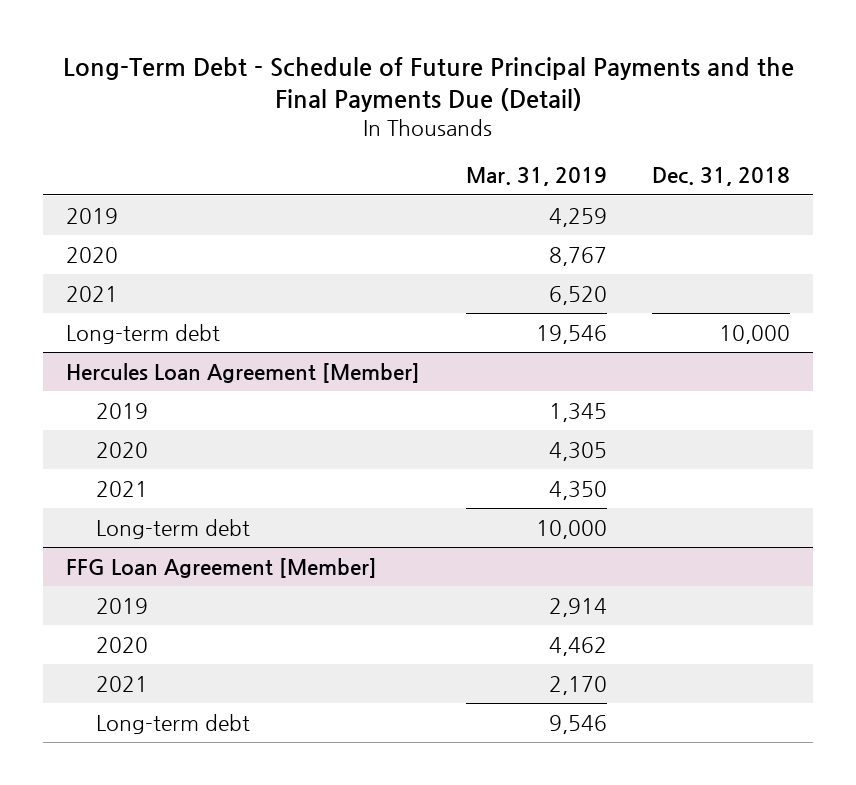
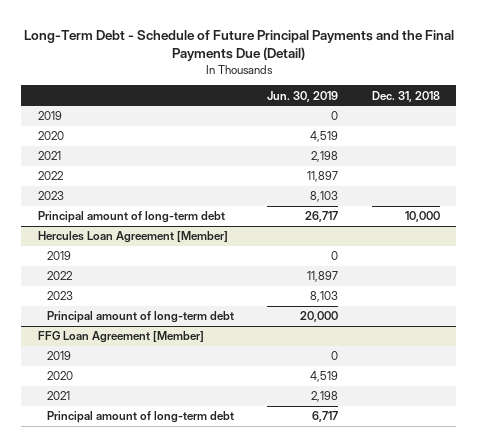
- | Mar. 31, 2019 | Dec. 31, 2018
+ | Jun. 30, 2019 | Dec. 31, 2018
- Long-term debt | 19,546 | 10,000
+ 2022 | 11,897 |
+ 2023 | 8,103 |
+ Principal amount of long-term debt | 26,717 | 10,000
@ Hercules Loan Agreement [Member]
- 2020 | 4,305 |
- 2021 | 4,350 |
- Long-term debt | 10,000 |
+ 2022 | 11,897 |
+ 2023 | 8,103 |
+ Principal amount of long-term debt | 20,000 |
@ FFG Loan Agreement [Member]
- Long-term debt | 9,546 |
+ Principal amount of long-term debt | 6,717 |

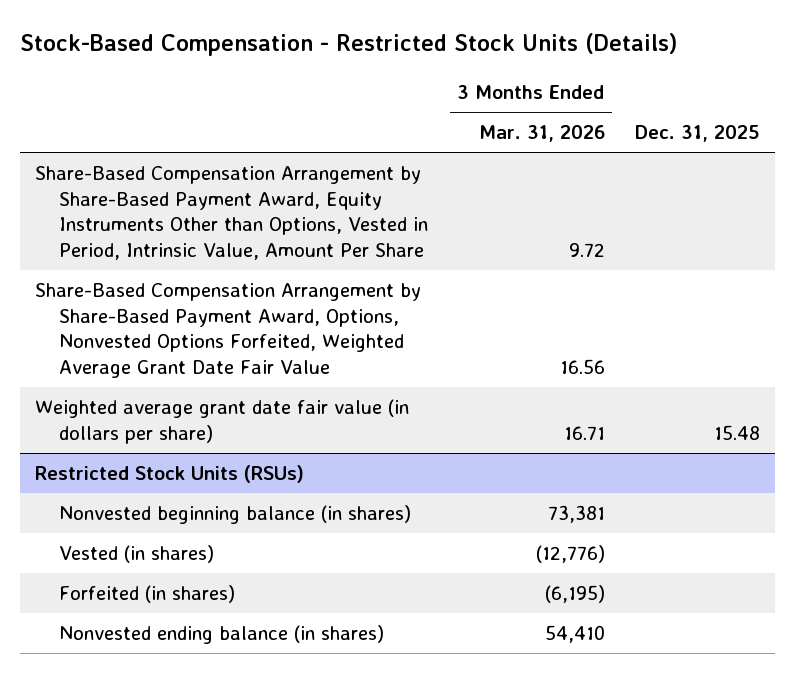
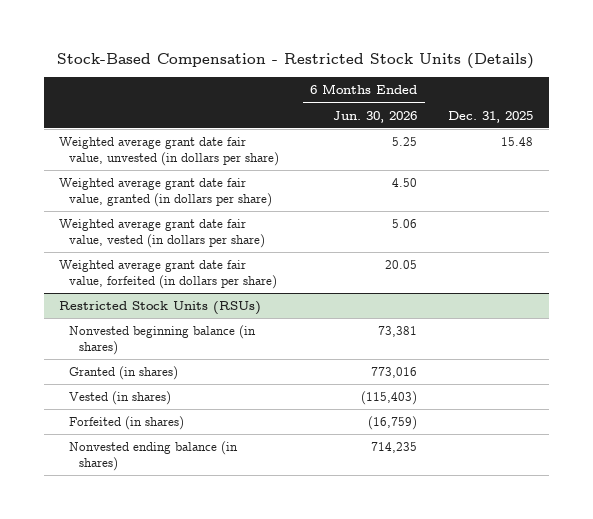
- | 3 Months Ended Mar. 31, 2026 | Dec. 31, 2025
+ | 6 Months Ended Jun. 30, 2026 | Dec. 31, 2025
- Share-Based Compensation Arrangement by Share-Based Payment Award, Equity Instruments Other than Options, Vested in Period, Intrinsic Value, Amount Per Share | 9.72 |
- Share-Based Compensation Arrangement by Share-Based Payment Award, Options, Nonvested Options Forfeited, Weighted Average Grant Date Fair Value | 16.56 |
- Weighted average grant date fair value (in dollars per share) | 16.71 | 15.48
+ Weighted average grant date fair value, unvested (in dollars per share) | 5.25 | 15.48
+ Weighted average grant date fair value, granted (in dollars per share) | 4.50 |
+ Weighted average grant date fair value, vested (in dollars per share) | 5.06 |
+ Weighted average grant date fair value, forfeited (in dollars per share) | 20.05 |
@ Restricted Stock Units (RSUs)
+ Granted (in shares) | 773,016 |

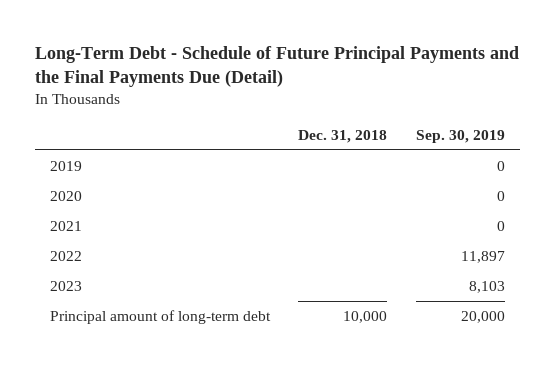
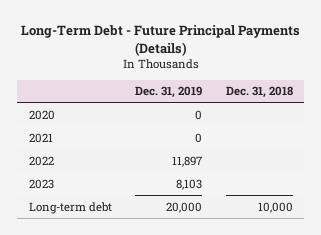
- Long-Term Debt - Schedule of Future Principal Payments and the Final Payments Due (Detail)
+ Long-Term Debt - Future Principal Payments (Details)
- | Dec. 31, 2018 | Sep. 30, 2019
+ | Dec. 31, 2019 | Dec. 31, 2018
- 2019 | | 0
- Principal amount of long-term debt | 10,000 | 20,000
+ Long-term debt | 20,000 | 10,000

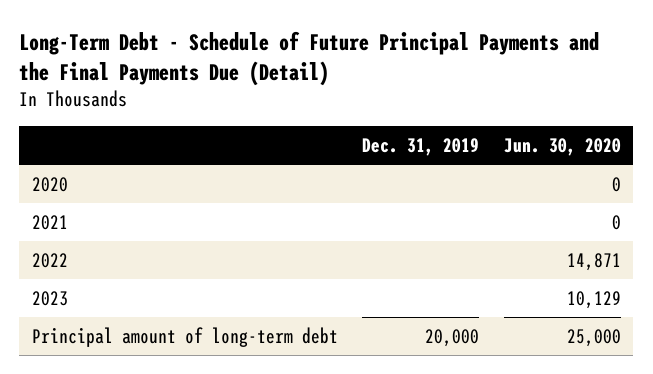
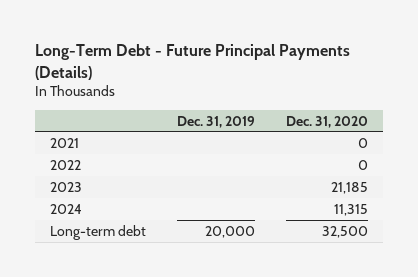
- Long-Term Debt - Schedule of Future Principal Payments and the Final Payments Due (Detail)
+ Long-Term Debt - Future Principal Payments (Details)
- | Dec. 31, 2019 | Jun. 30, 2020
+ | Dec. 31, 2019 | Dec. 31, 2020
- 2020 | | 0
- Principal amount of long-term debt | 20,000 | 25,000
+ 2024 | | 11,315
+ Long-term debt | 20,000 | 32,500

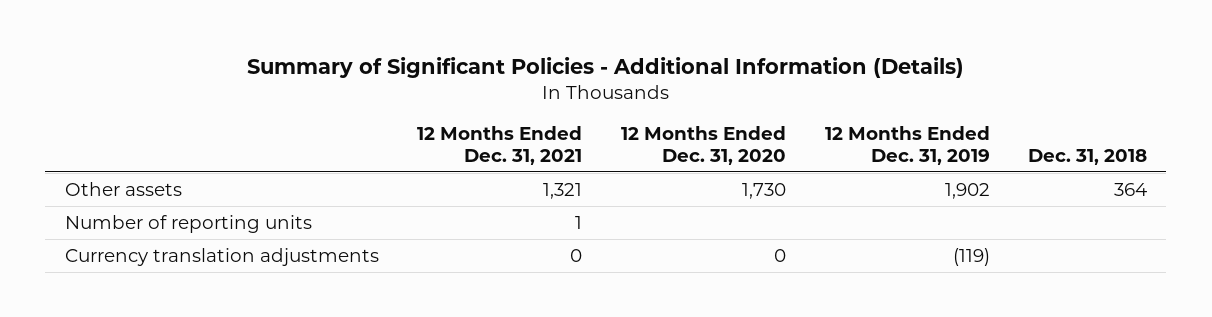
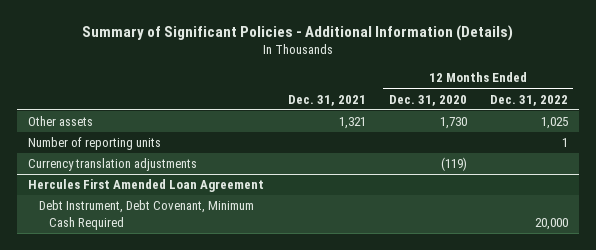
- | 12 Months Ended Dec. 31, 2021 | 12 Months Ended Dec. 31, 2020 | 12 Months Ended Dec. 31, 2019 | Dec. 31, 2018
+ | Dec. 31, 2021 | 12 Months Ended Dec. 31, 2020 | 12 Months Ended Dec. 31, 2022
- Currency translation adjustments | 0 | 0 | (119) |
+ Currency translation adjustments | | (119) |
+ Hercules First Amended Loan Agreement
+ Debt Instrument, Debt Covenant, Minimum Cash Required | | | 20,000

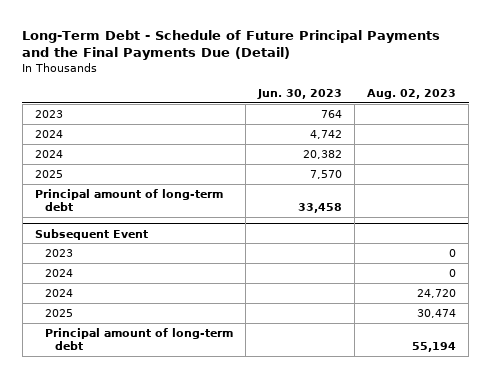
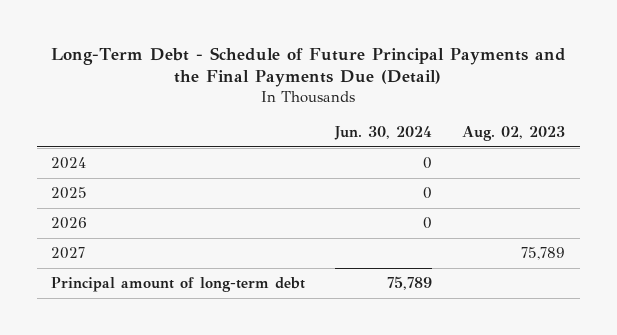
- | Jun. 30, 2023 | Aug. 02, 2023
+ | Jun. 30, 2024 | Aug. 02, 2023
- 2023 | 764 |
- 2024 | 20,382 |
+ 2026 | 0 |
+ 2027 | | 75,789
- Subsequent Event
- 2023 | | 0
- 2024 | | 0
- 2024 | | 24,720
- 2025 | | 30,474
- Principal amount of long-term debt | | 55,194

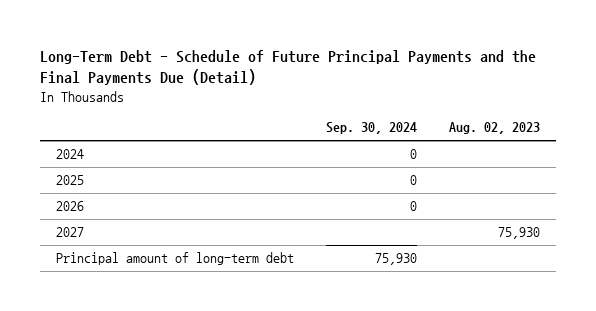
- | Jun. 30, 2024 | Aug. 02, 2023
+ | Sep. 30, 2024 | Aug. 02, 2023
- 2027 | | 75,789
+ 2027 | | 75,930

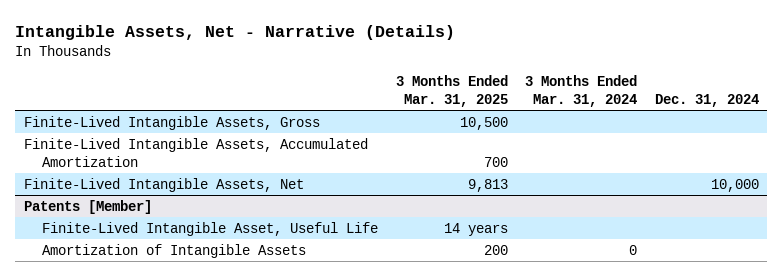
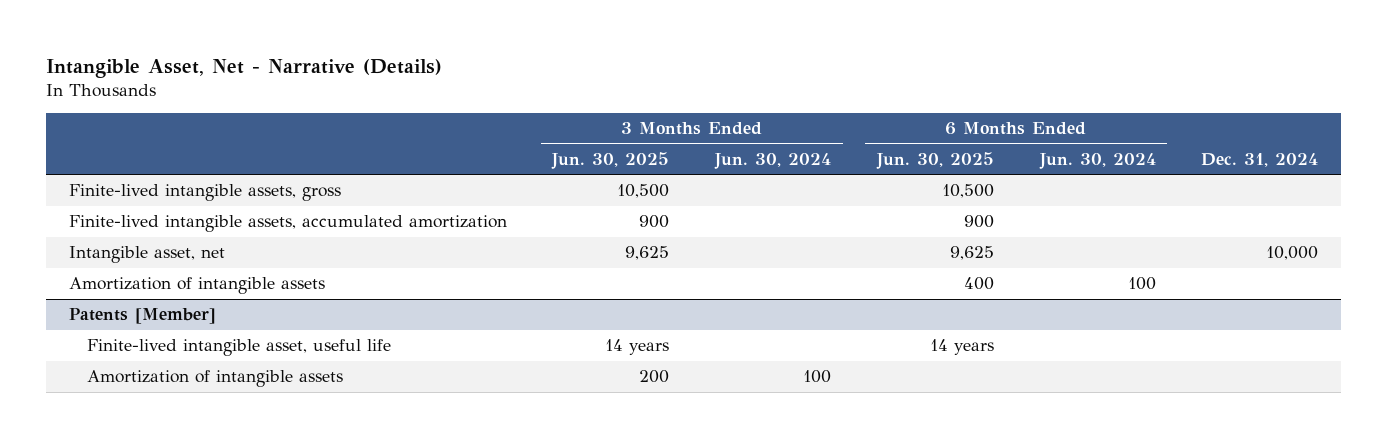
- Intangible Assets, Net - Narrative (Details)
+ Intangible Asset, Net - Narrative (Details)
- | 3 Months Ended Mar. 31, 2025 | 3 Months Ended Mar. 31, 2024 | Dec. 31, 2024
+ | 3 Months Ended Jun. 30, 2025 | 3 Months Ended Jun. 30, 2024 | 6 Months Ended Jun. 30, 2025 | 6 Months Ended Jun. 30, 2024 | Dec. 31, 2024
- Finite-Lived Intangible Assets, Gross | 10,500 | |
- Finite-Lived Intangible Assets, Accumulated Amortization | 700 | |
- Finite-Lived Intangible Assets, Net | 9,813 | | 10,000
+ Finite-lived intangible assets, gross | 10,500 | | 10,500 | |
+ Finite-lived intangible assets, accumulated amortization | 900 | | 900 | |
+ Intangible asset, net | 9,625 | | 9,625 | | 10,000
+ Amortization of intangible assets | | | 400 | 100 |
@ Patents [Member]
- Finite-Lived Intangible Asset, Useful Life | 14 years | |
- Amortization of Intangible Assets | 200 | 0 |
+ Finite-lived intangible asset, useful life | 14 years | | 14 years | |
+ Amortization of intangible assets | 200 | 100 | | |

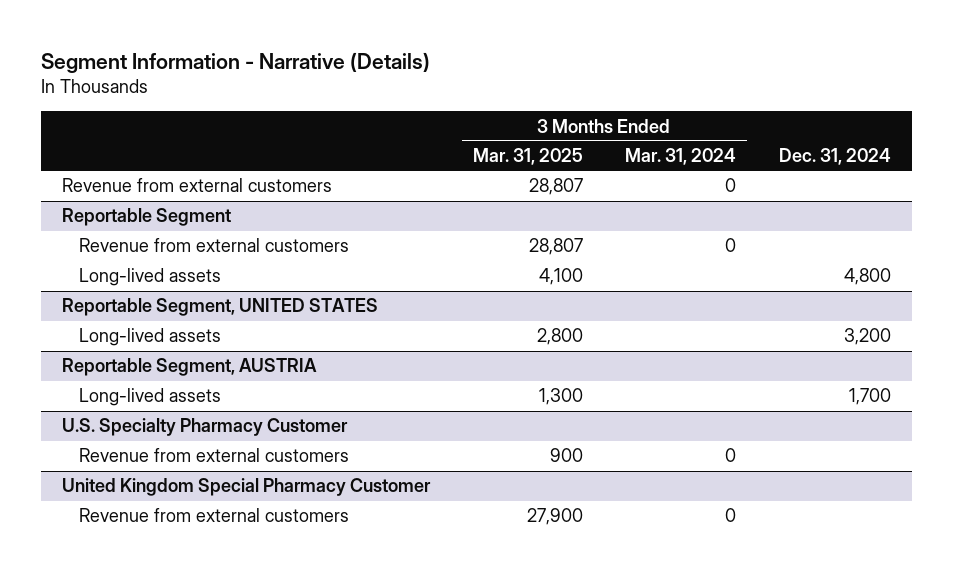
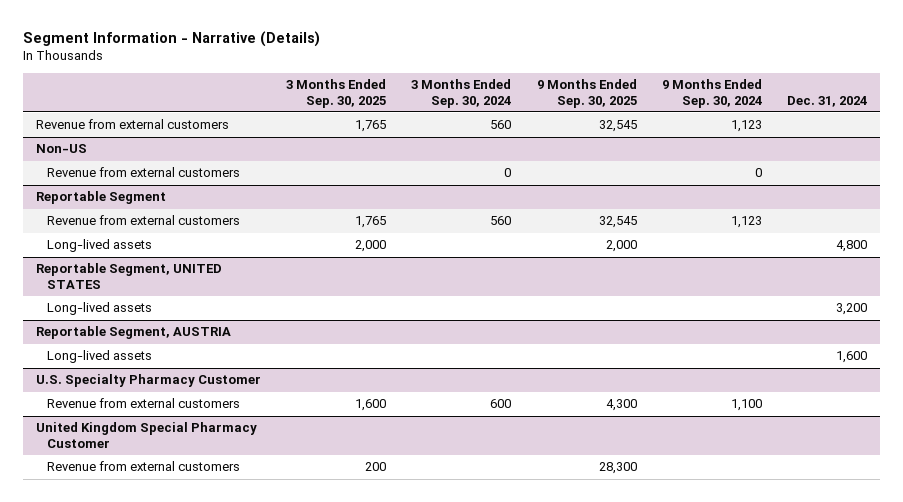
- | 3 Months Ended Mar. 31, 2025 | 3 Months Ended Mar. 31, 2024 | Dec. 31, 2024
+ | 3 Months Ended Sep. 30, 2025 | 3 Months Ended Sep. 30, 2024 | 9 Months Ended Sep. 30, 2025 | 9 Months Ended Sep. 30, 2024 | Dec. 31, 2024
+ Non-US
+ Revenue from external customers | | 0 | | 0 |
@ Reportable Segment, AUSTRIA
- Long-lived assets | 1,300 | | 1,700
+ Long-lived assets | | | | | 1,600

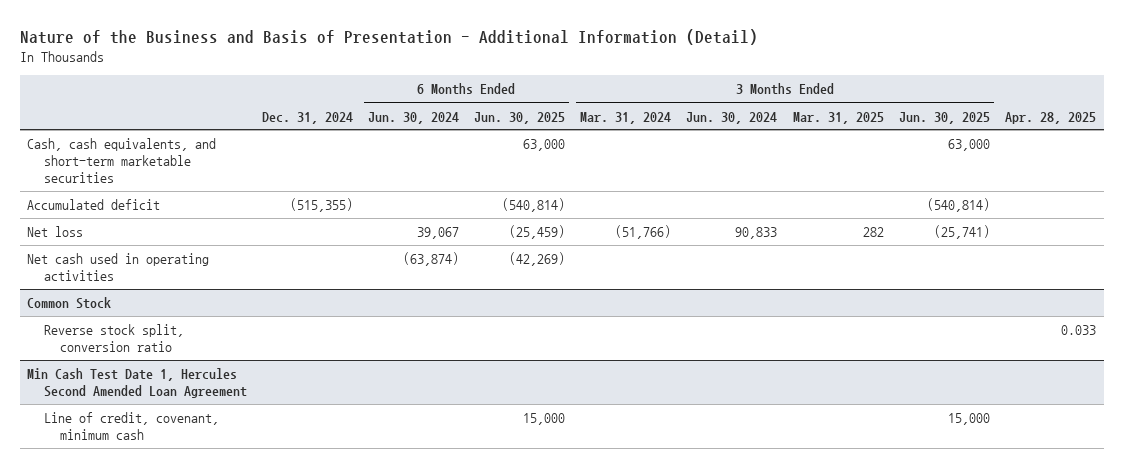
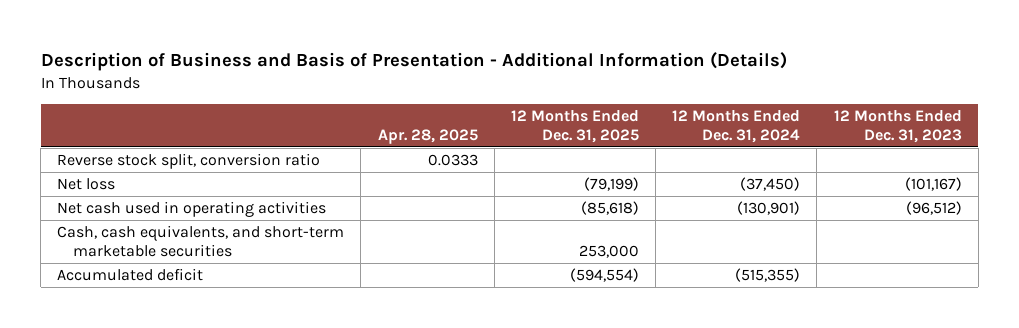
- Nature of the Business and Basis of Presentation - Additional Information (Detail)
+ Description of Business and Basis of Presentation - Additional Information (Details)
- | Dec. 31, 2024 | 6 Months Ended Jun. 30, 2024 | 6 Months Ended Jun. 30, 2025 | 3 Months Ended Mar. 31, 2024 | 3 Months Ended Jun. 30, 2024 | 3 Months Ended Mar. 31, 2025 | 3 Months Ended Jun. 30, 2025 | Apr. 28, 2025
+ | Apr. 28, 2025 | 12 Months Ended Dec. 31, 2025 | 12 Months Ended Dec. 31, 2024 | 12 Months Ended Dec. 31, 2023
+ Reverse stock split, conversion ratio | 0.0333 | | |
- Common Stock
- Reverse stock split, conversion ratio | | | | | | | | 0.033
- Min Cash Test Date 1, Hercules Second Amended Loan Agreement
- Line of credit, covenant, minimum cash | | | 15,000 | | | | 15,000 |
moved down: Cash, cash equivalents, and short-term marketable securities | | 253,000 | |
moved down: Accumulated deficit | | (594,554) | (515,355) |

